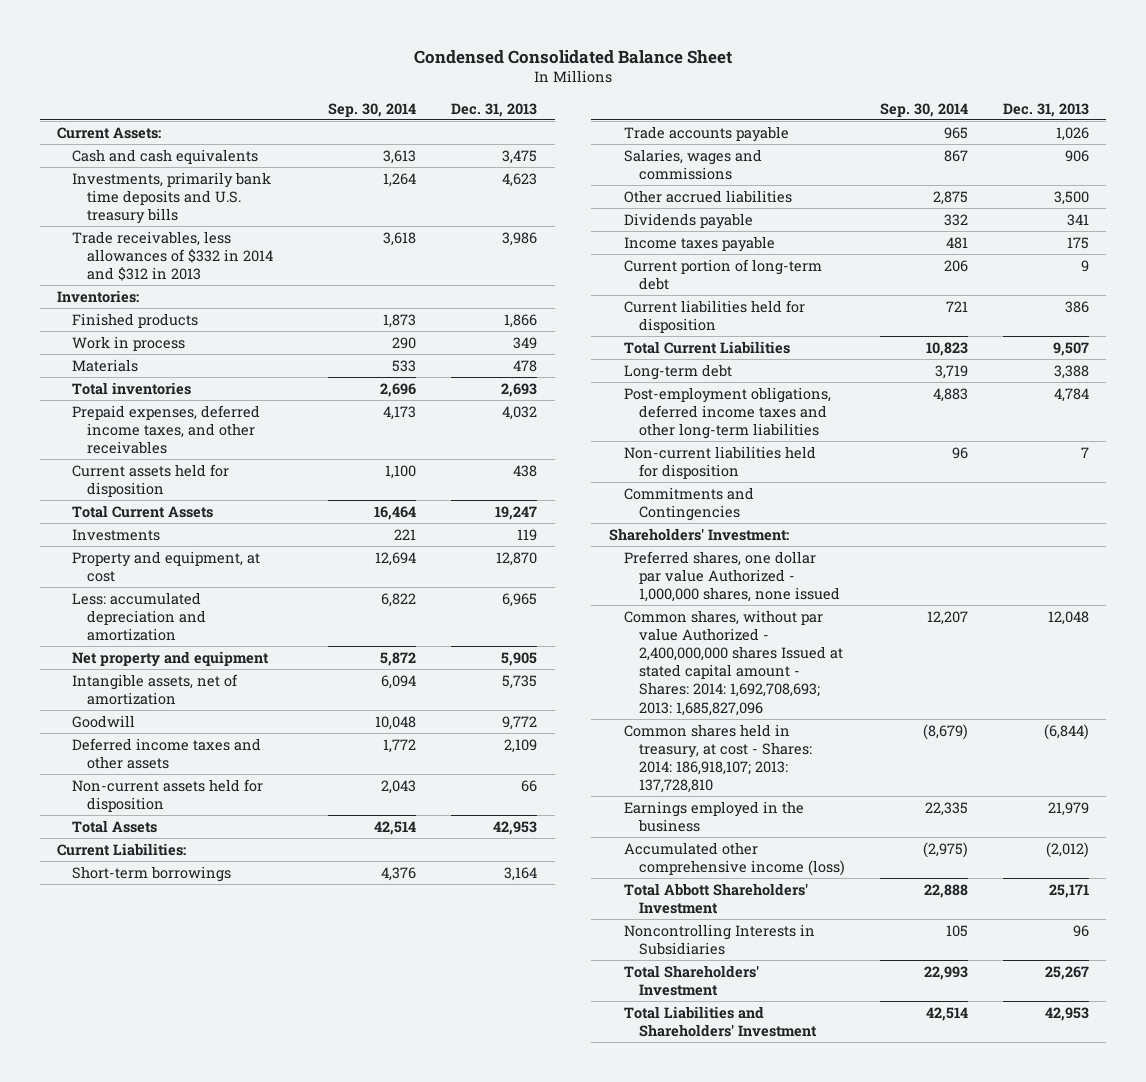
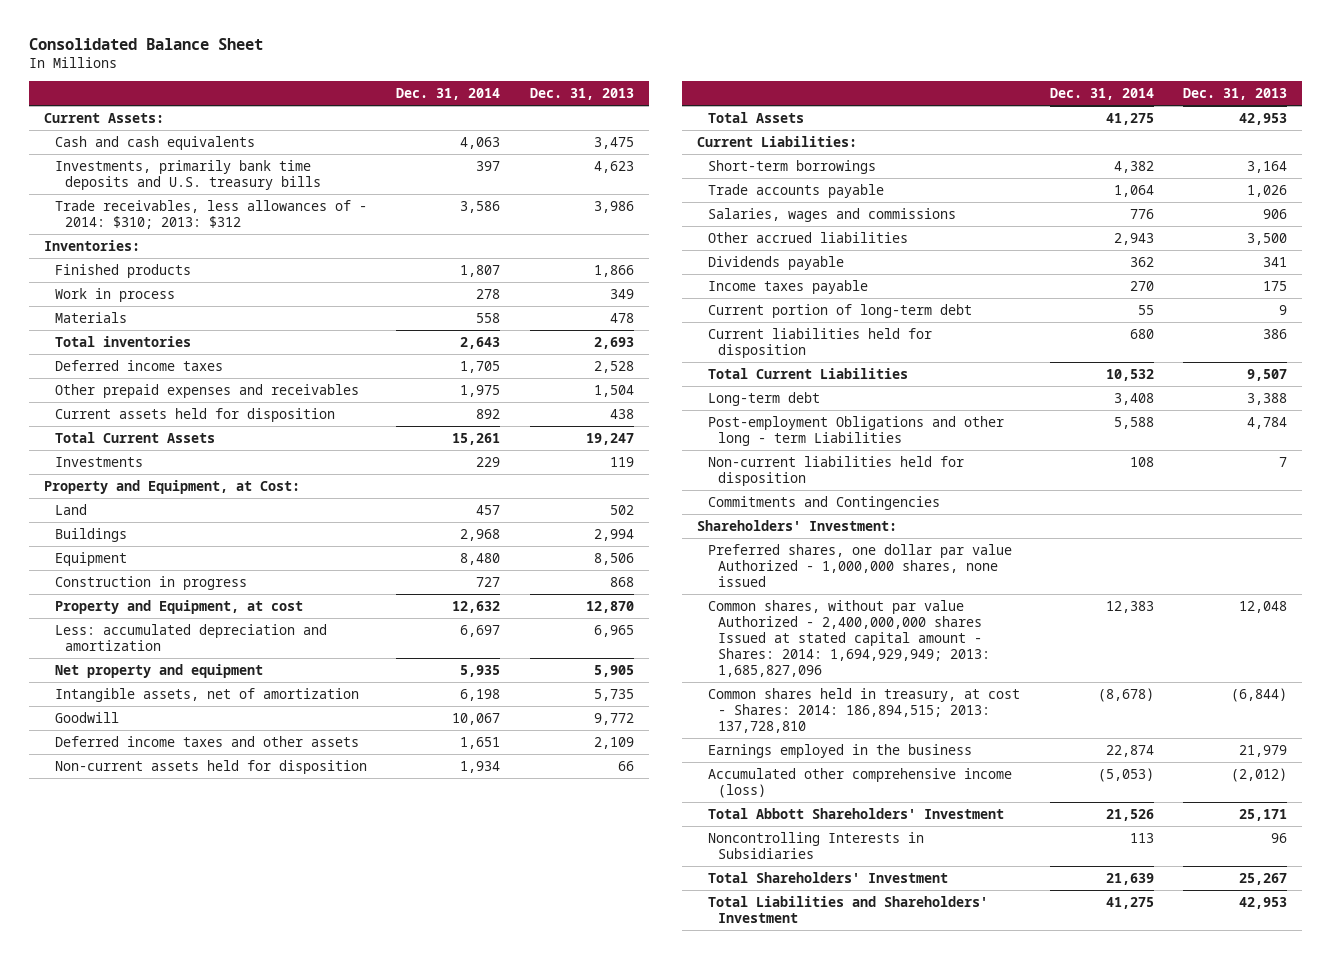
- Condensed Consolidated Balance Sheet
+ Consolidated Balance Sheet
- | Sep. 30, 2014 | Dec. 31, 2013
+ | Dec. 31, 2014 | Dec. 31, 2013
- Trade receivables, less allowances of $332 in 2014 and $312 in 2013 | 3,618 | 3,986
+ Trade receivables, less allowances of - 2014: $310; 2013: $312 | 3,586 | 3,986
- Prepaid expenses, deferred income taxes, and other receivables | 4,173 | 4,032
+ Deferred income taxes | 1,705 | 2,528
+ Other prepaid expenses and receivables | 1,975 | 1,504
- Property and equipment, at cost | 12,694 | 12,870
+ Property and Equipment, at Cost:
+ Land | 457 | 502
+ Buildings | 2,968 | 2,994
+ Equipment | 8,480 | 8,506
+ Construction in progress | 727 | 868
+ Property and Equipment, at cost | 12,632 | 12,870
- Post-employment obligations, deferred income taxes and other long-term liabilities | 4,883 | 4,784
+ Post-employment Obligations and other long - term Liabilities | 5,588 | 4,784
- Common shares, without par value Authorized - 2,400,000,000 shares Issued at stated capital amount - Shares: 2014: 1,692,708,693; 2013: 1,685,827,096 | 12,207 | 12,048
- Common shares held in treasury, at cost - Shares: 2014: 186,918,107; 2013: 137,728,810 | (8,679) | (6,844)
+ Common shares, without par value Authorized - 2,400,000,000 shares Issued at stated capital amount - Shares: 2014: 1,694,929,949; 2013: 1,685,827,096 | 12,383 | 12,048
+ Common shares held in treasury, at cost - Shares: 2014: 186,894,515; 2013: 137,728,810 | (8,678) | (6,844)

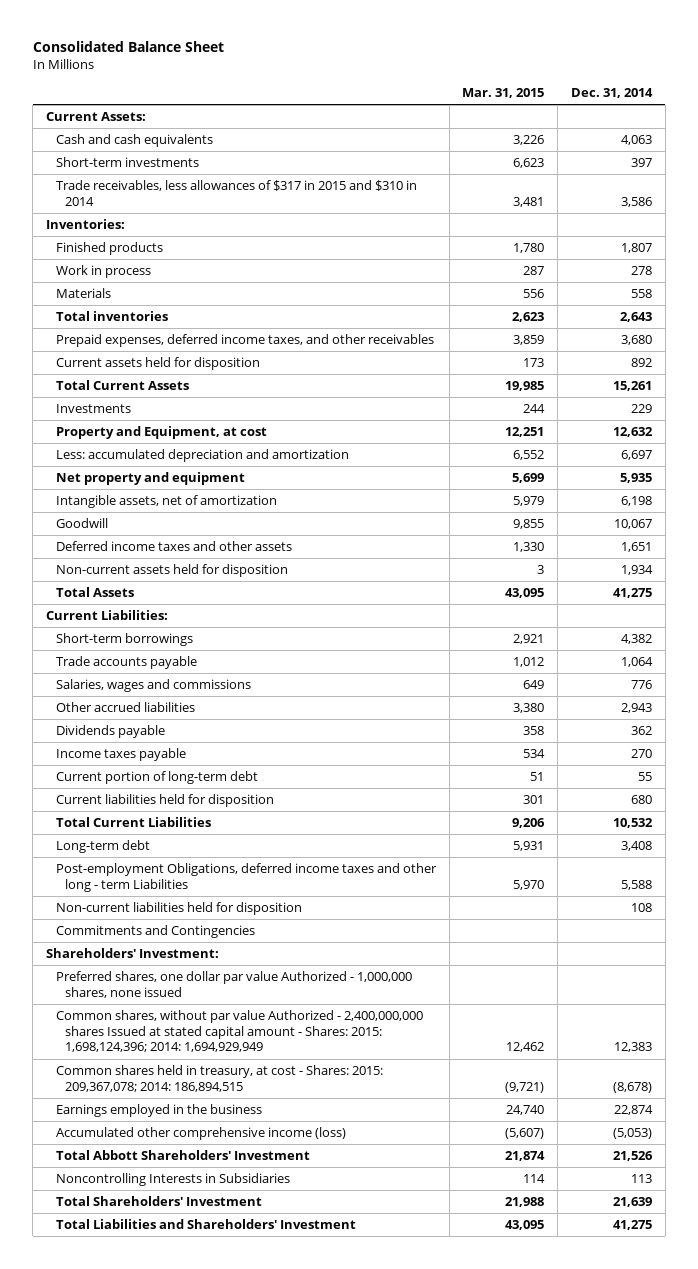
- | Dec. 31, 2014 | Dec. 31, 2013
+ | Mar. 31, 2015 | Dec. 31, 2014
- Investments, primarily bank time deposits and U.S. treasury bills | 397 | 4,623
- Trade receivables, less allowances of - 2014: $310; 2013: $312 | 3,586 | 3,986
+ Short-term investments | 6,623 | 397
+ Trade receivables, less allowances of $317 in 2015 and $310 in 2014 | 3,481 | 3,586
- Deferred income taxes | 1,705 | 2,528
- Other prepaid expenses and receivables | 1,975 | 1,504
+ Prepaid expenses, deferred income taxes, and other receivables | 3,859 | 3,680
- Property and Equipment, at Cost:
- Land | 457 | 502
- Buildings | 2,968 | 2,994
- Equipment | 8,480 | 8,506
- Construction in progress | 727 | 868
- Post-employment Obligations and other long - term Liabilities | 5,588 | 4,784
+ Post-employment Obligations, deferred income taxes and other long - term Liabilities | 5,970 | 5,588
- Common shares, without par value Authorized - 2,400,000,000 shares Issued at stated capital amount - Shares: 2014: 1,694,929,949; 2013: 1,685,827,096 | 12,383 | 12,048
- Common shares held in treasury, at cost - Shares: 2014: 186,894,515; 2013: 137,728,810 | (8,678) | (6,844)
+ Common shares, without par value Authorized - 2,400,000,000 shares Issued at stated capital amount - Shares: 2015: 1,698,124,396; 2014: 1,694,929,949 | 12,462 | 12,383
+ Common shares held in treasury, at cost - Shares: 2015: 209,367,078; 2014: 186,894,515 | (9,721) | (8,678)

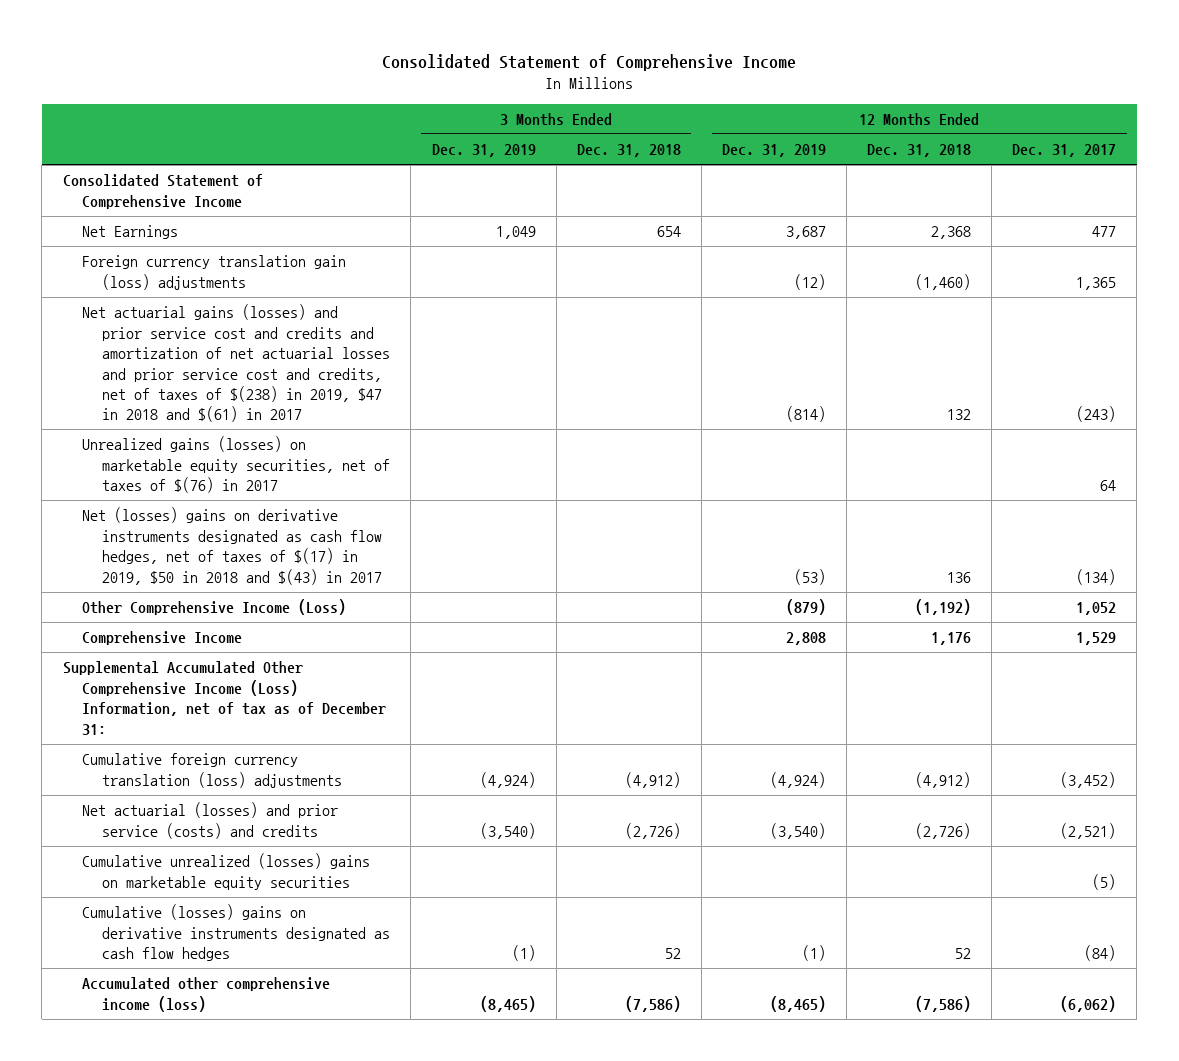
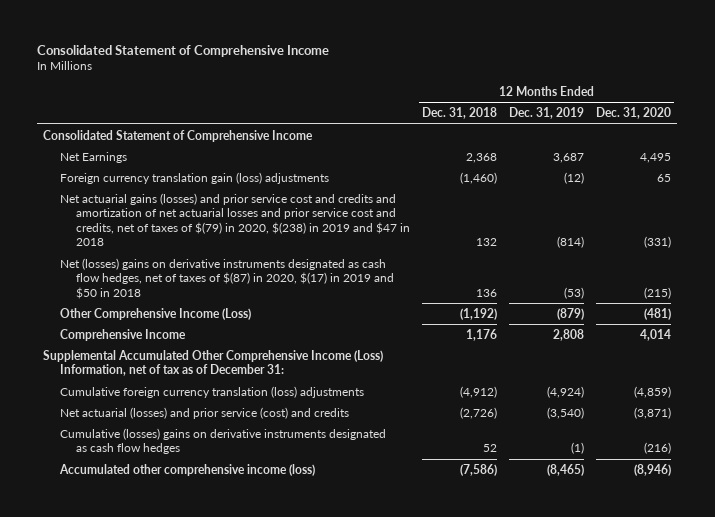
- | 3 Months Ended Dec. 31, 2019 | 3 Months Ended Dec. 31, 2018 | 12 Months Ended Dec. 31, 2019 | 12 Months Ended Dec. 31, 2018 | 12 Months Ended Dec. 31, 2017
+ | 12 Months Ended Dec. 31, 2018 | 12 Months Ended Dec. 31, 2019 | 12 Months Ended Dec. 31, 2020
- Net actuarial gains (losses) and prior service cost and credits and amortization of net actuarial losses and prior service cost and credits, net of taxes of $(238) in 2019, $47 in 2018 and $(61) in 2017 | | | (814) | 132 | (243)
- Unrealized gains (losses) on marketable equity securities, net of taxes of $(76) in 2017 | | | | | 64
- Net (losses) gains on derivative instruments designated as cash flow hedges, net of taxes of $(17) in 2019, $50 in 2018 and $(43) in 2017 | | | (53) | 136 | (134)
+ Net actuarial gains (losses) and prior service cost and credits and amortization of net actuarial losses and prior service cost and credits, net of taxes of $(79) in 2020, $(238) in 2019 and $47 in 2018 | 132 | (814) | (331)
+ Net (losses) gains on derivative instruments designated as cash flow hedges, net of taxes of $(87) in 2020, $(17) in 2019 and $50 in 2018 | 136 | (53) | (215)
- Net actuarial (losses) and prior service (costs) and credits | (3,540) | (2,726) | (3,540) | (2,726) | (2,521)
- Cumulative unrealized (losses) gains on marketable equity securities | | | | | (5)
+ Net actuarial (losses) and prior service (cost) and credits | (2,726) | (3,540) | (3,871)

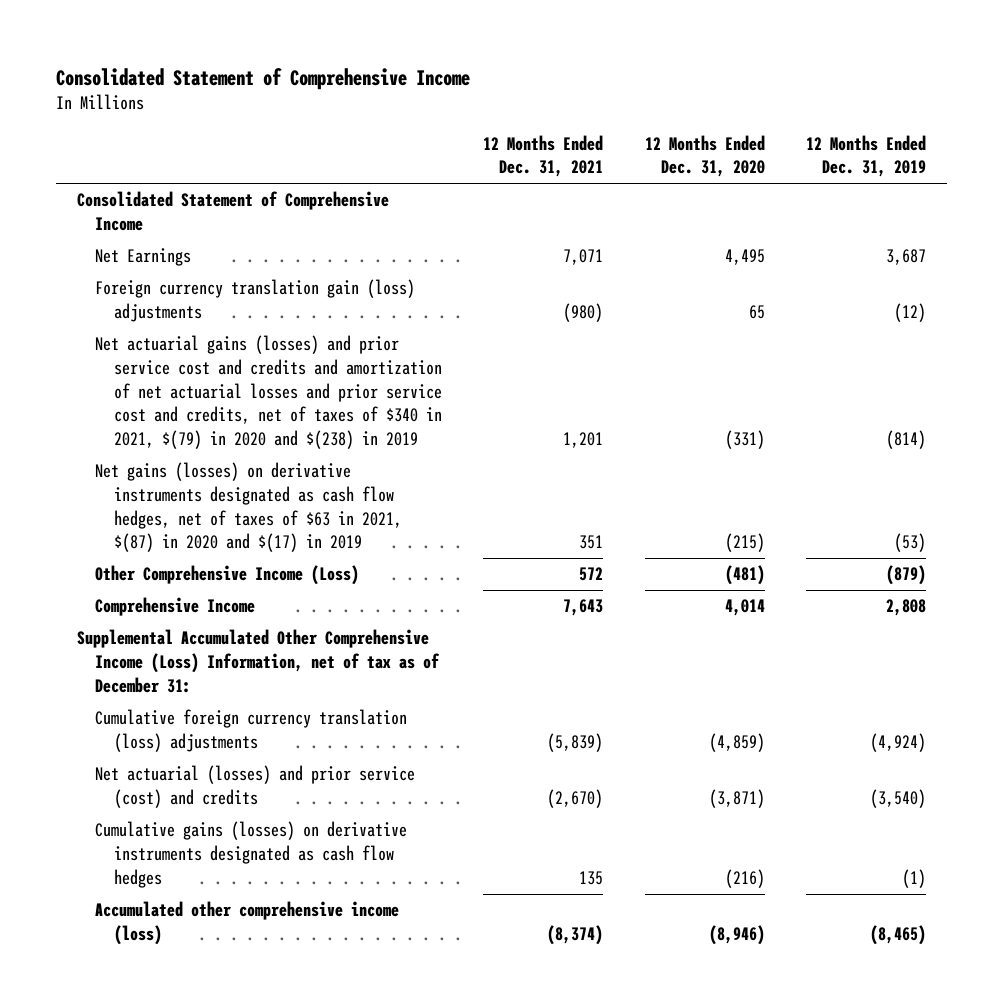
- | 12 Months Ended Dec. 31, 2018 | 12 Months Ended Dec. 31, 2019 | 12 Months Ended Dec. 31, 2020
+ | 12 Months Ended Dec. 31, 2021 | 12 Months Ended Dec. 31, 2020 | 12 Months Ended Dec. 31, 2019
- Net actuarial gains (losses) and prior service cost and credits and amortization of net actuarial losses and prior service cost and credits, net of taxes of $(79) in 2020, $(238) in 2019 and $47 in 2018 | 132 | (814) | (331)
- Net (losses) gains on derivative instruments designated as cash flow hedges, net of taxes of $(87) in 2020, $(17) in 2019 and $50 in 2018 | 136 | (53) | (215)
+ Net actuarial gains (losses) and prior service cost and credits and amortization of net actuarial losses and prior service cost and credits, net of taxes of $340 in 2021, $(79) in 2020 and $(238) in 2019 | 1,201 | (331) | (814)
+ Net gains (losses) on derivative instruments designated as cash flow hedges, net of taxes of $63 in 2021, $(87) in 2020 and $(17) in 2019 | 351 | (215) | (53)
- Cumulative (losses) gains on derivative instruments designated as cash flow hedges | 52 | (1) | (216)
+ Cumulative gains (losses) on derivative instruments designated as cash flow hedges | 135 | (216) | (1)

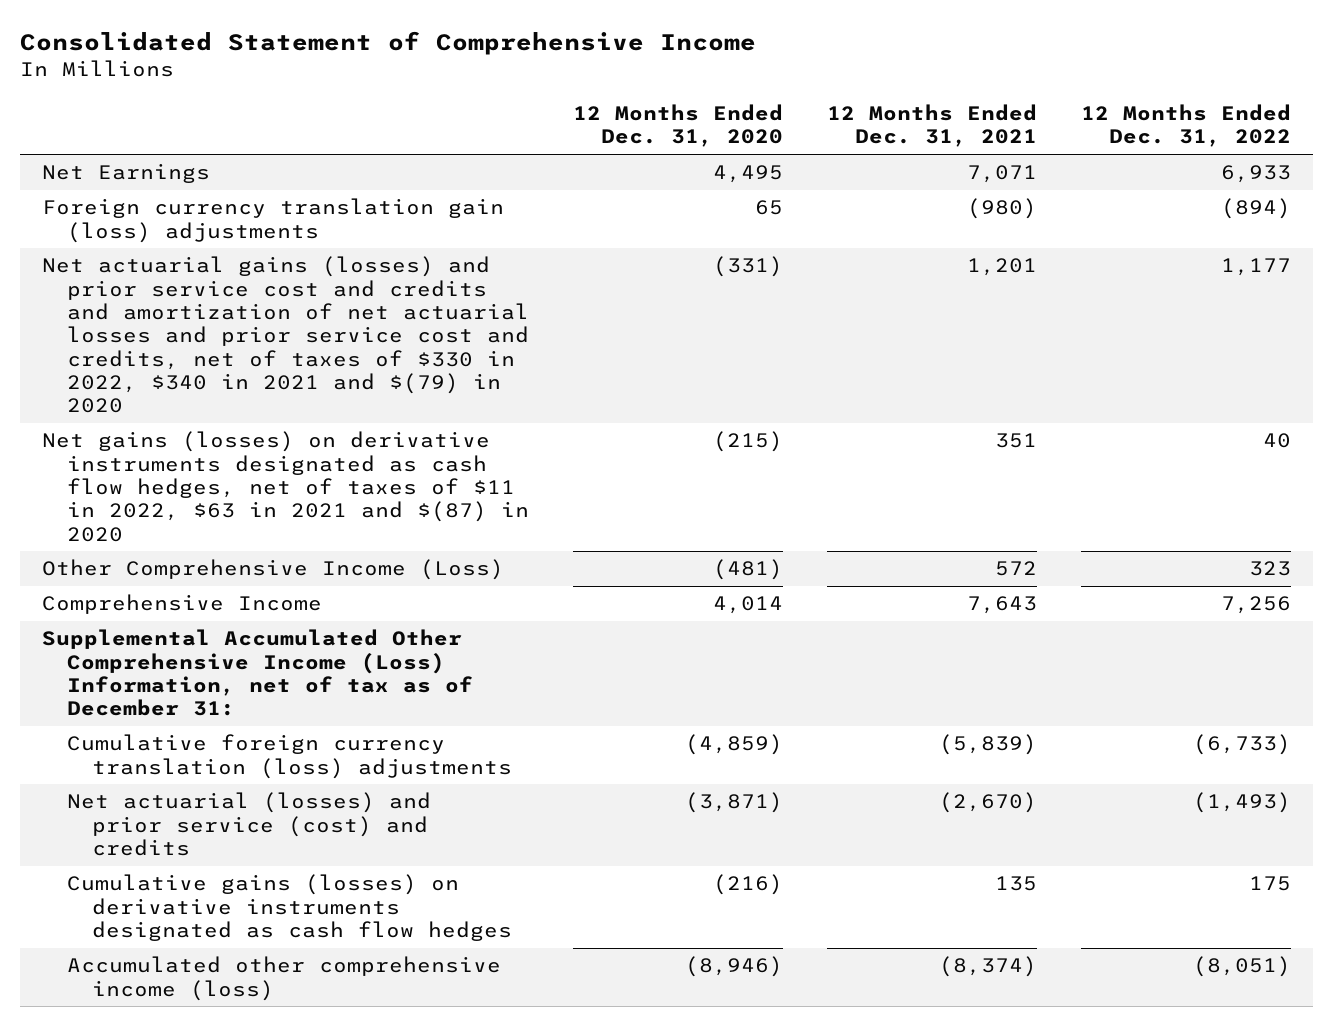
- | 12 Months Ended Dec. 31, 2021 | 12 Months Ended Dec. 31, 2020 | 12 Months Ended Dec. 31, 2019
+ | 12 Months Ended Dec. 31, 2020 | 12 Months Ended Dec. 31, 2021 | 12 Months Ended Dec. 31, 2022
- Consolidated Statement of Comprehensive Income
- Net actuarial gains (losses) and prior service cost and credits and amortization of net actuarial losses and prior service cost and credits, net of taxes of $340 in 2021, $(79) in 2020 and $(238) in 2019 | 1,201 | (331) | (814)
- Net gains (losses) on derivative instruments designated as cash flow hedges, net of taxes of $63 in 2021, $(87) in 2020 and $(17) in 2019 | 351 | (215) | (53)
+ Net actuarial gains (losses) and prior service cost and credits and amortization of net actuarial losses and prior service cost and credits, net of taxes of $330 in 2022, $340 in 2021 and $(79) in 2020 | (331) | 1,201 | 1,177
+ Net gains (losses) on derivative instruments designated as cash flow hedges, net of taxes of $11 in 2022, $63 in 2021 and $(87) in 2020 | (215) | 351 | 40

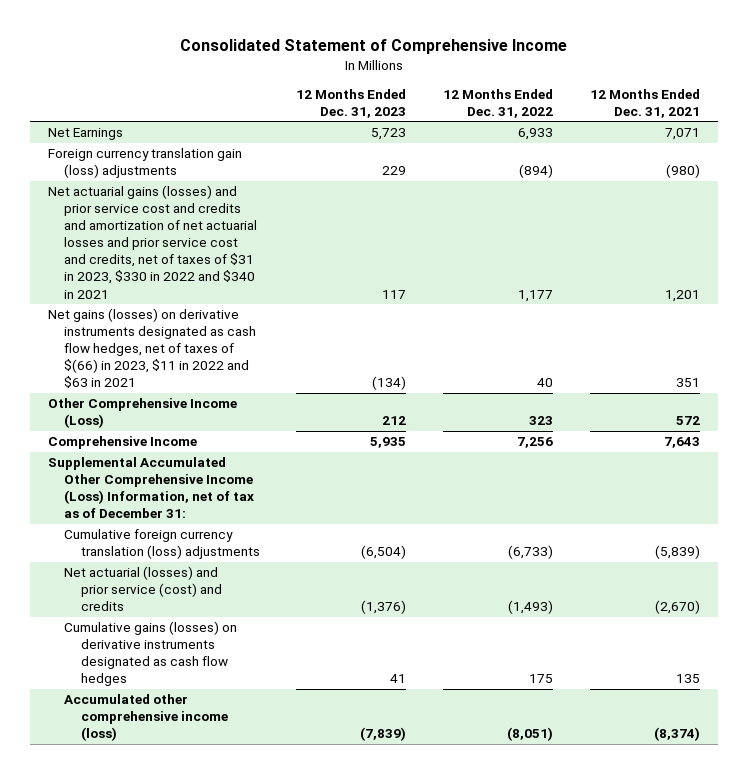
- | 12 Months Ended Dec. 31, 2020 | 12 Months Ended Dec. 31, 2021 | 12 Months Ended Dec. 31, 2022
+ | 12 Months Ended Dec. 31, 2023 | 12 Months Ended Dec. 31, 2022 | 12 Months Ended Dec. 31, 2021
- Net actuarial gains (losses) and prior service cost and credits and amortization of net actuarial losses and prior service cost and credits, net of taxes of $330 in 2022, $340 in 2021 and $(79) in 2020 | (331) | 1,201 | 1,177
- Net gains (losses) on derivative instruments designated as cash flow hedges, net of taxes of $11 in 2022, $63 in 2021 and $(87) in 2020 | (215) | 351 | 40
+ Net actuarial gains (losses) and prior service cost and credits and amortization of net actuarial losses and prior service cost and credits, net of taxes of $31 in 2023, $330 in 2022 and $340 in 2021 | 117 | 1,177 | 1,201
+ Net gains (losses) on derivative instruments designated as cash flow hedges, net of taxes of $(66) in 2023, $11 in 2022 and $63 in 2021 | (134) | 40 | 351

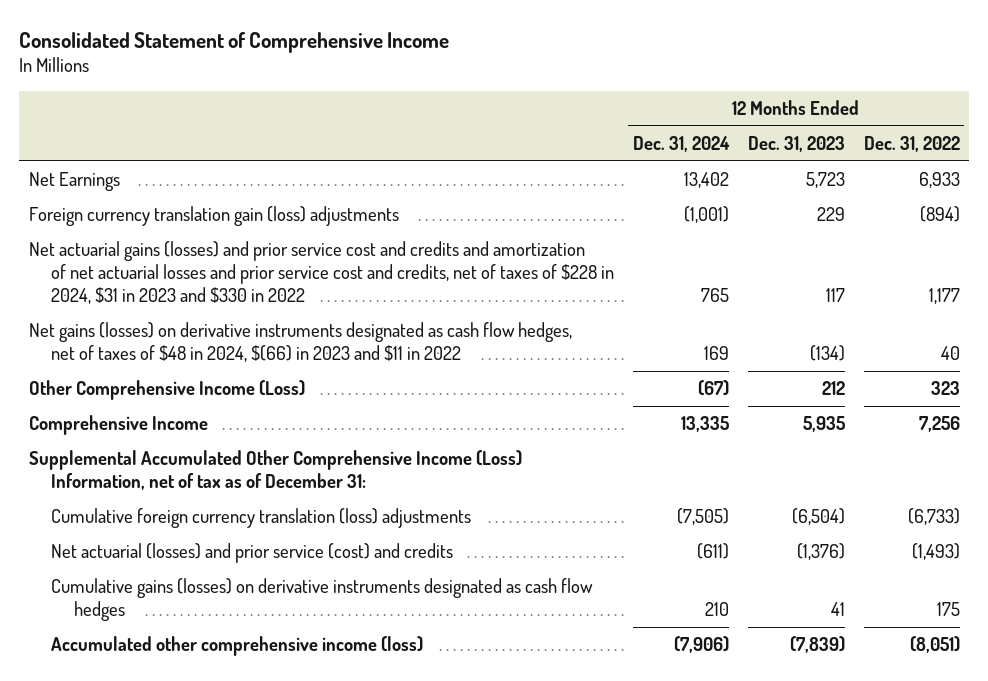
- | 12 Months Ended Dec. 31, 2023 | 12 Months Ended Dec. 31, 2022 | 12 Months Ended Dec. 31, 2021
+ | 12 Months Ended Dec. 31, 2024 | 12 Months Ended Dec. 31, 2023 | 12 Months Ended Dec. 31, 2022
- Net actuarial gains (losses) and prior service cost and credits and amortization of net actuarial losses and prior service cost and credits, net of taxes of $31 in 2023, $330 in 2022 and $340 in 2021 | 117 | 1,177 | 1,201
- Net gains (losses) on derivative instruments designated as cash flow hedges, net of taxes of $(66) in 2023, $11 in 2022 and $63 in 2021 | (134) | 40 | 351
+ Net actuarial gains (losses) and prior service cost and credits and amortization of net actuarial losses and prior service cost and credits, net of taxes of $228 in 2024, $31 in 2023 and $330 in 2022 | 765 | 117 | 1,177
+ Net gains (losses) on derivative instruments designated as cash flow hedges, net of taxes of $48 in 2024, $(66) in 2023 and $11 in 2022 | 169 | (134) | 40

